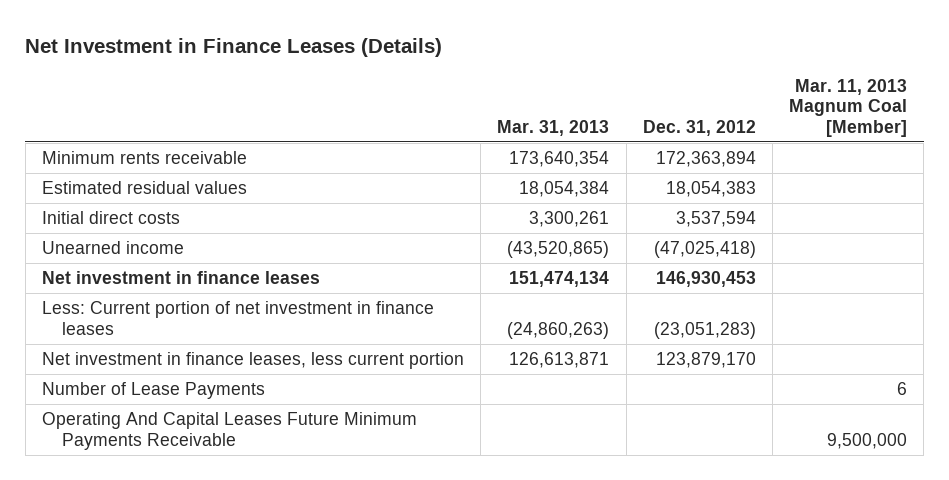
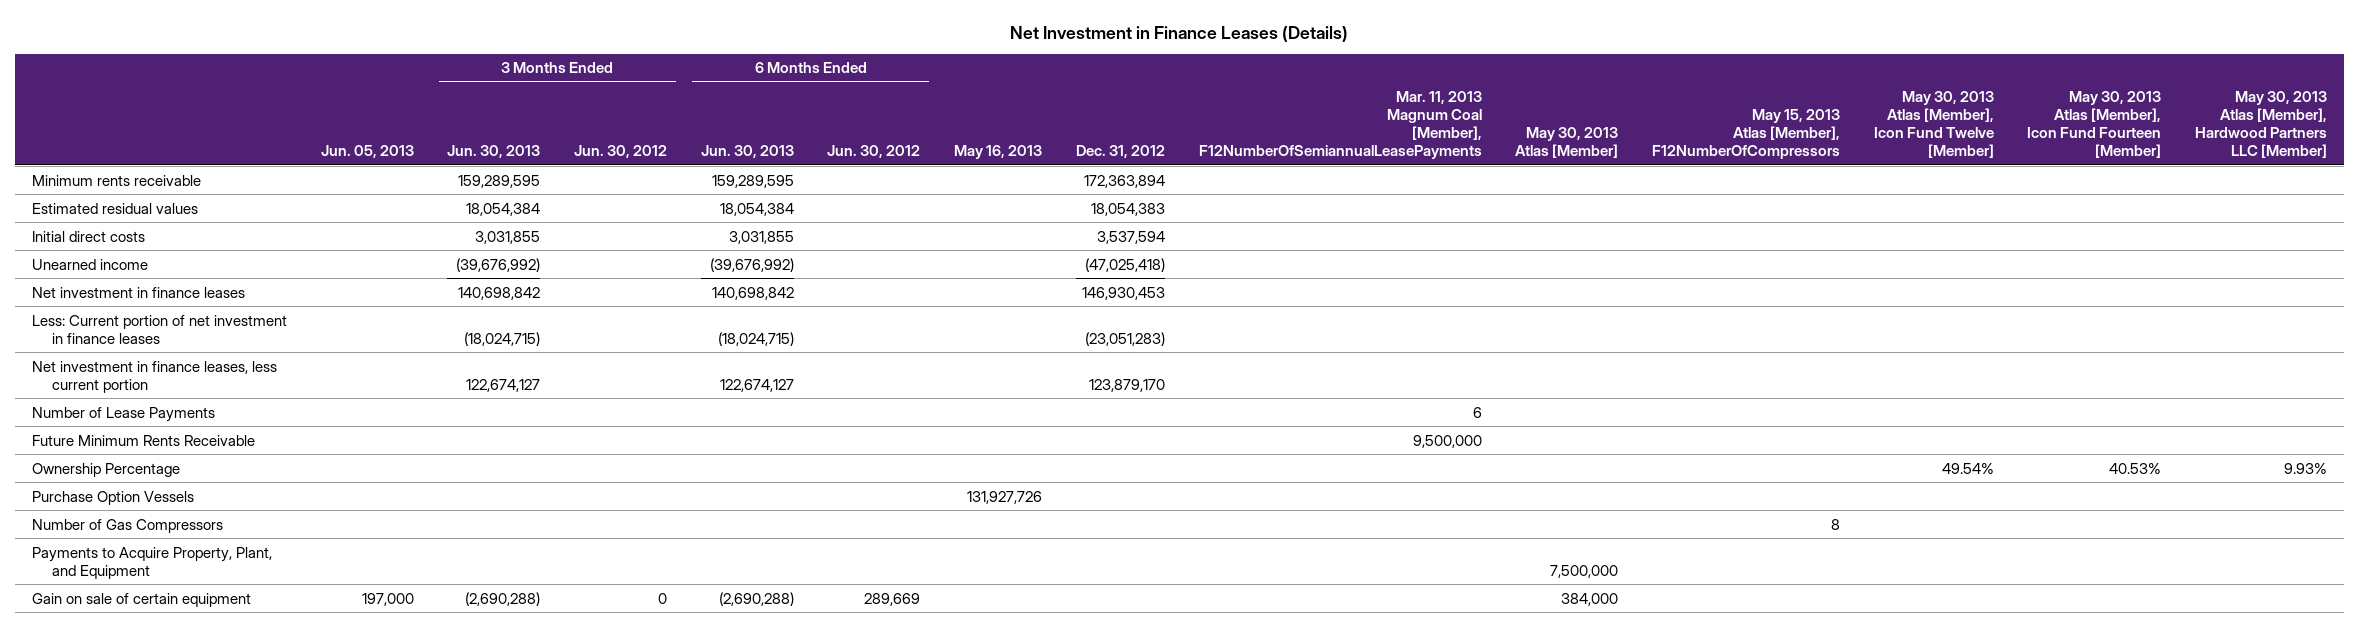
- | Mar. 31, 2013 | Dec. 31, 2012 | Mar. 11, 2013 Magnum Coal [Member]
+ | Jun. 05, 2013 | 3 Months Ended Jun. 30, 2013 | 3 Months Ended Jun. 30, 2012 | 6 Months Ended Jun. 30, 2013 | 6 Months Ended Jun. 30, 2012 | May 16, 2013 | Dec. 31, 2012 | Mar. 11, 2013 Magnum Coal [Member], F12NumberOfSemiannualLeasePayments | May 30, 2013 Atlas [Member] | May 15, 2013 Atlas [Member], F12NumberOfCompressors | May 30, 2013 Atlas [Member], Icon Fund Twelve [Member] | May 30, 2013 Atlas [Member], Icon Fund Fourteen [Member] | May 30, 2013 Atlas [Member], Hardwood Partners LLC [Member]
- Operating And Capital Leases Future Minimum Payments Receivable | | | 9,500,000
+ Future Minimum Rents Receivable | | | | | | | | 9,500,000 | | | | |
+ Ownership Percentage | | | | | | | | | | | 49.54% | 40.53% | 9.93%
+ Purchase Option Vessels | | | | | | 131,927,726 | | | | | | |
+ Number of Gas Compressors | | | | | | | | | | 8 | | |
+ Payments to Acquire Property, Plant, and Equipment | | | | | | | | | 7,500,000 | | | |
+ Gain on sale of certain equipment | 197,000 | (2,690,288) | 0 | (2,690,288) | 289,669 | | | | 384,000 | | | |

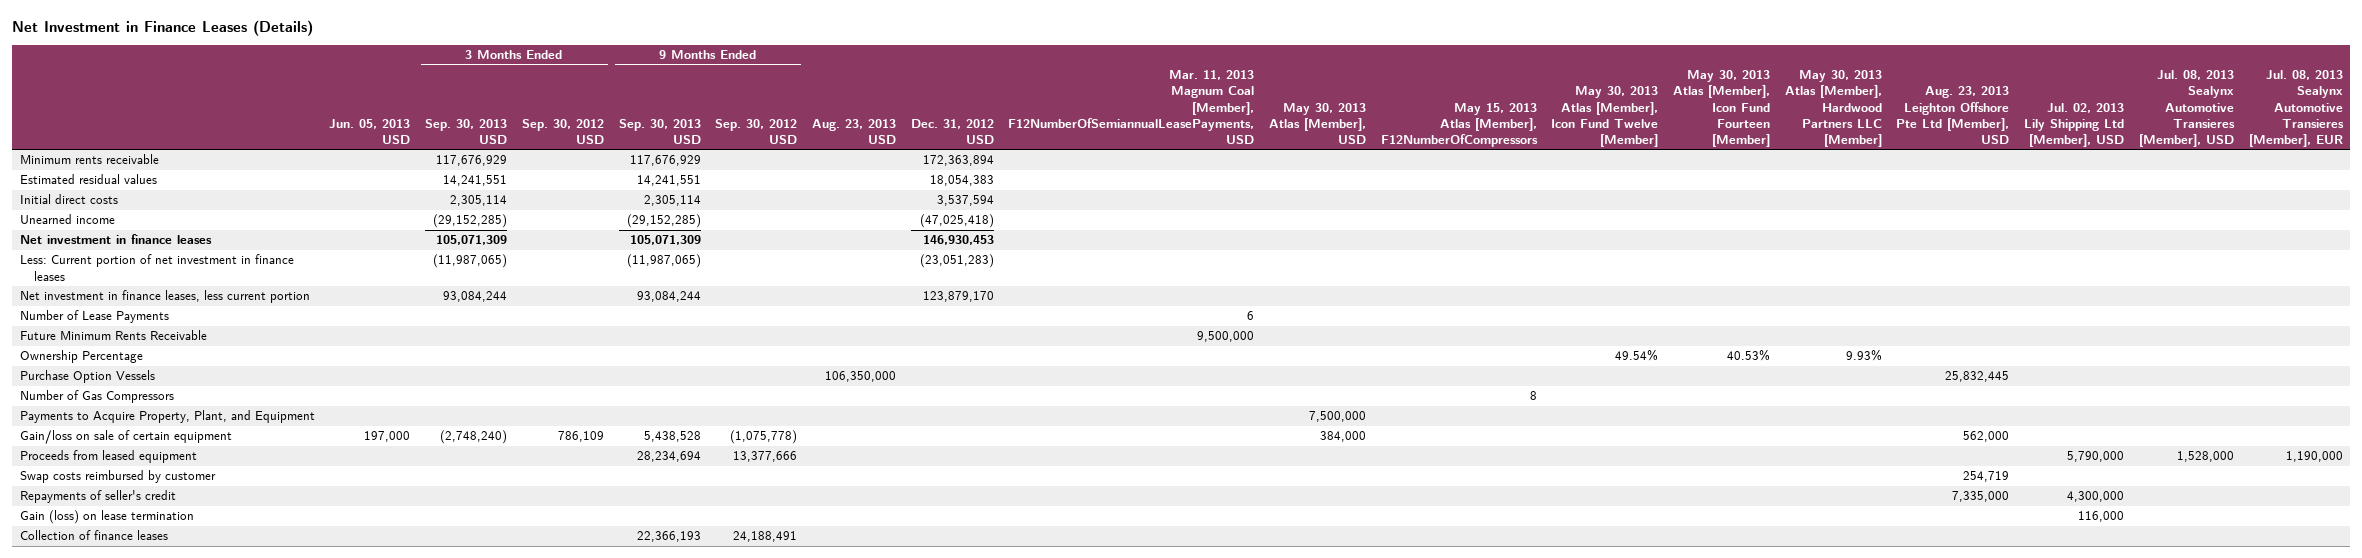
- | Jun. 05, 2013 | 3 Months Ended Jun. 30, 2013 | 3 Months Ended Jun. 30, 2012 | 6 Months Ended Jun. 30, 2013 | 6 Months Ended Jun. 30, 2012 | May 16, 2013 | Dec. 31, 2012 | Mar. 11, 2013 Magnum Coal [Member], F12NumberOfSemiannualLeasePayments | May 30, 2013 Atlas [Member] | May 15, 2013 Atlas [Member], F12NumberOfCompressors | May 30, 2013 Atlas [Member], Icon Fund Twelve [Member] | May 30, 2013 Atlas [Member], Icon Fund Fourteen [Member] | May 30, 2013 Atlas [Member], Hardwood Partners LLC [Member]
+ | Jun. 05, 2013 USD | 3 Months Ended Sep. 30, 2013 USD | 3 Months Ended Sep. 30, 2012 USD | 9 Months Ended Sep. 30, 2013 USD | 9 Months Ended Sep. 30, 2012 USD | Aug. 23, 2013 USD | Dec. 31, 2012 USD | Mar. 11, 2013 Magnum Coal [Member], F12NumberOfSemiannualLeasePayments, USD | May 30, 2013 Atlas [Member], USD | May 15, 2013 Atlas [Member], F12NumberOfCompressors | May 30, 2013 Atlas [Member], Icon Fund Twelve [Member] | May 30, 2013 Atlas [Member], Icon Fund Fourteen [Member] | May 30, 2013 Atlas [Member], Hardwood Partners LLC [Member] | Aug. 23, 2013 Leighton Offshore Pte Ltd [Member], USD | Jul. 02, 2013 Lily Shipping Ltd [Member], USD | Jul. 08, 2013 Sealynx Automotive Transieres [Member], USD | Jul. 08, 2013 Sealynx Automotive Transieres [Member], EUR
- Gain on sale of certain equipment | 197,000 | (2,690,288) | 0 | (2,690,288) | 289,669 | | | | 384,000 | | | |
+ Gain/loss on sale of certain equipment | 197,000 | (2,748,240) | 786,109 | 5,438,528 | (1,075,778) | | | | 384,000 | | | | | 562,000 | | |
+ Proceeds from leased equipment | | | | 28,234,694 | 13,377,666 | | | | | | | | | | 5,790,000 | 1,528,000 | 1,190,000
+ Swap costs reimbursed by customer | | | | | | | | | | | | | | 254,719 | | |
+ Repayments of seller's credit | | | | | | | | | | | | | | 7,335,000 | 4,300,000 | |
+ Gain (loss) on lease termination | | | | | | | | | | | | | | | 116,000 | |
+ Collection of finance leases | | | | 22,366,193 | 24,188,491 | | | | | | | | | | | |

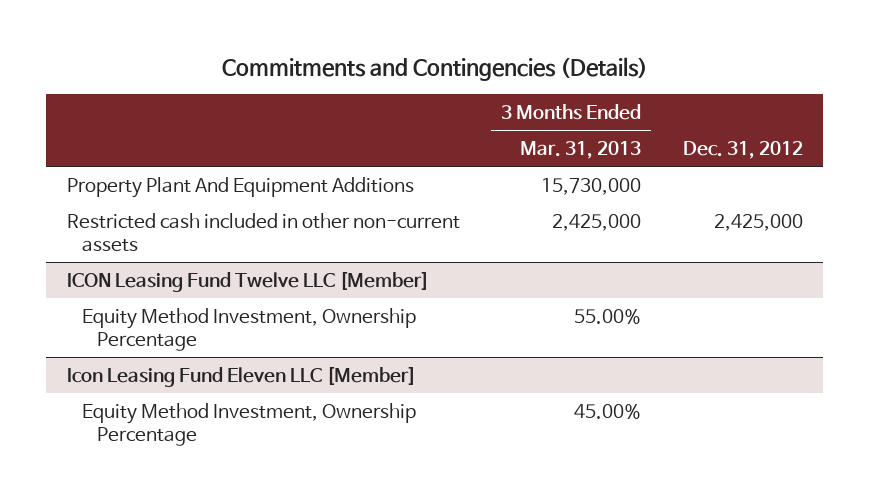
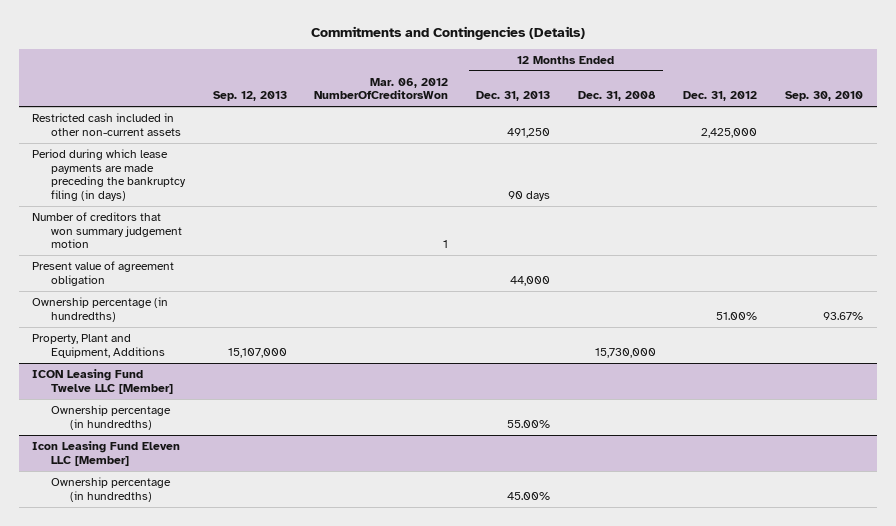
- | 3 Months Ended Mar. 31, 2013 | Dec. 31, 2012
+ | Sep. 12, 2013 | Mar. 06, 2012 NumberOfCreditorsWon | 12 Months Ended Dec. 31, 2013 | 12 Months Ended Dec. 31, 2008 | Dec. 31, 2012 | Sep. 30, 2010
- Property Plant And Equipment Additions | 15,730,000 |
+ Period during which lease payments are made preceding the bankruptcy filing (in days) | | | 90 days | | |
+ Number of creditors that won summary judgement motion | | 1 | | | |
+ Present value of agreement obligation | | | 44,000 | | |
+ Ownership percentage (in hundredths) | | | | | 51.00% | 93.67%
+ Property, Plant and Equipment, Additions | 15,107,000 | | | 15,730,000 | |
@ ICON Leasing Fund Twelve LLC [Member]
- Equity Method Investment, Ownership Percentage | 55.00% |
+ Ownership percentage (in hundredths) | | | 55.00% | | |
@ Icon Leasing Fund Eleven LLC [Member]
- Equity Method Investment, Ownership Percentage | 45.00% |
+ Ownership percentage (in hundredths) | | | 45.00% | | |

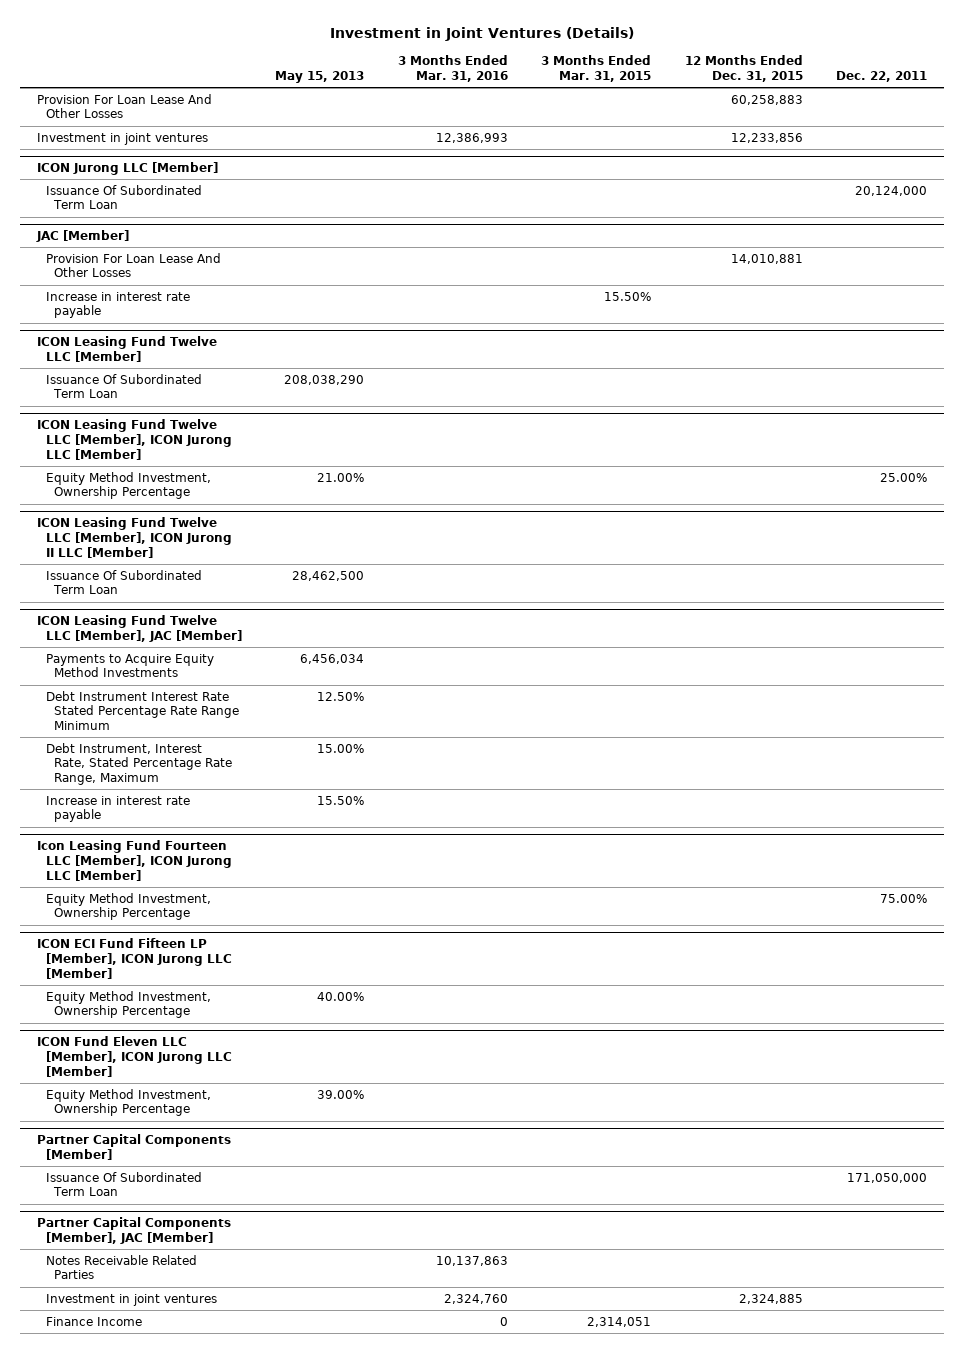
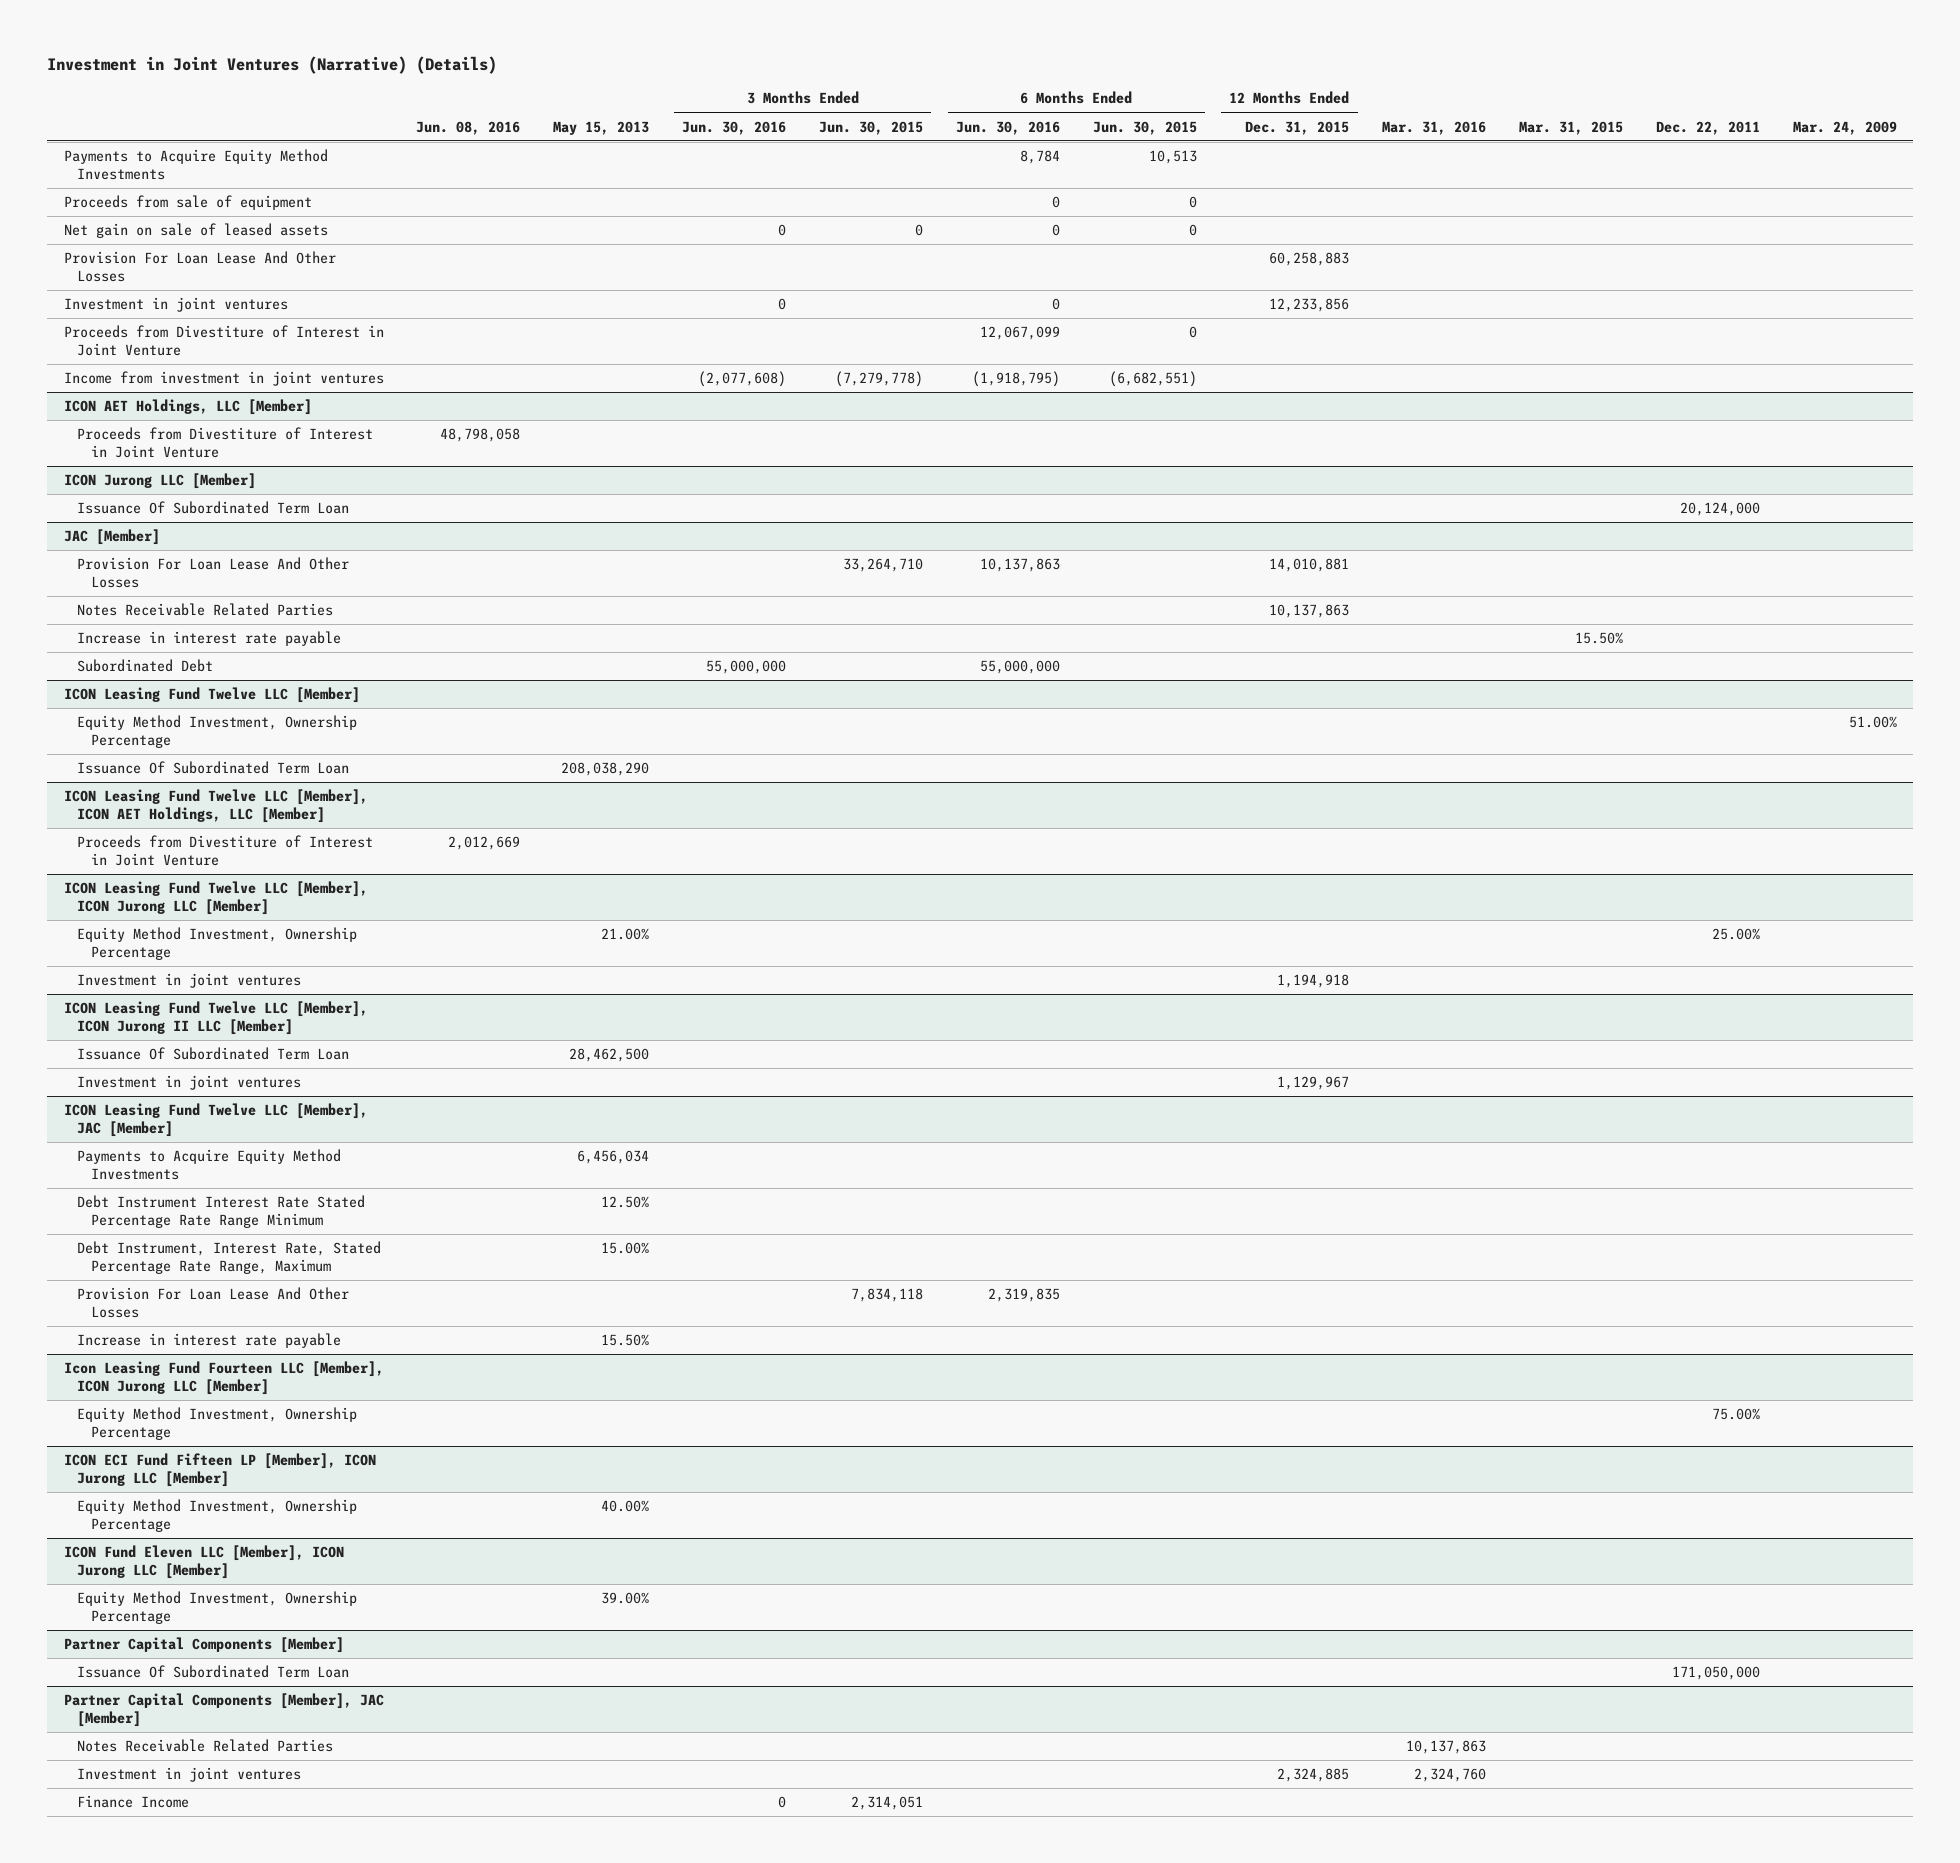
- Investment in Joint Ventures (Details)
+ Investment in Joint Ventures (Narrative) (Details)
- | May 15, 2013 | 3 Months Ended Mar. 31, 2016 | 3 Months Ended Mar. 31, 2015 | 12 Months Ended Dec. 31, 2015 | Dec. 22, 2011
+ | Jun. 08, 2016 | May 15, 2013 | 3 Months Ended Jun. 30, 2016 | 3 Months Ended Jun. 30, 2015 | 6 Months Ended Jun. 30, 2016 | 6 Months Ended Jun. 30, 2015 | 12 Months Ended Dec. 31, 2015 | Mar. 31, 2016 | Mar. 31, 2015 | Dec. 22, 2011 | Mar. 24, 2009
+ Payments to Acquire Equity Method Investments | | | | | 8,784 | 10,513 | | | | |
+ Proceeds from sale of equipment | | | | | 0 | 0 | | | | |
+ Net gain on sale of leased assets | | | 0 | 0 | 0 | 0 | | | | |
+ Proceeds from Divestiture of Interest in Joint Venture | | | | | 12,067,099 | 0 | | | | |
+ Income from investment in joint ventures | | | (2,077,608) | (7,279,778) | (1,918,795) | (6,682,551) | | | | |
+ ICON AET Holdings, LLC [Member]
+ Proceeds from Divestiture of Interest in Joint Venture | 48,798,058 | | | | | | | | | |
@ JAC [Member]
+ Notes Receivable Related Parties | | | | | | | 10,137,863 | | | |
+ Subordinated Debt | | | 55,000,000 | | 55,000,000 | | | | | |
@ ICON Leasing Fund Twelve LLC [Member]
+ Equity Method Investment, Ownership Percentage | | | | | | | | | | | 51.00%
+ ICON Leasing Fund Twelve LLC [Member], ICON AET Holdings, LLC [Member]
+ Proceeds from Divestiture of Interest in Joint Venture | 2,012,669 | | | | | | | | | |
@ ICON Leasing Fund Twelve LLC [Member], ICON Jurong LLC [Member]
+ Investment in joint ventures | | | | | | | 1,194,918 | | | |
@ ICON Leasing Fund Twelve LLC [Member], ICON Jurong II LLC [Member]
+ Investment in joint ventures | | | | | | | 1,129,967 | | | |
@ ICON Leasing Fund Twelve LLC [Member], JAC [Member]
+ Provision For Loan Lease And Other Losses | | | | 7,834,118 | 2,319,835 | | | | | |

